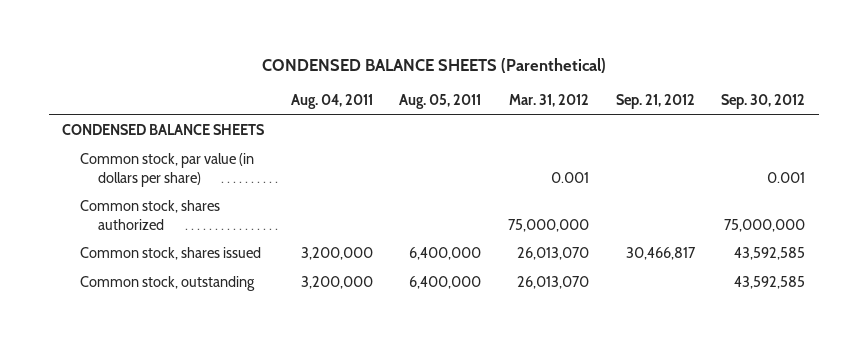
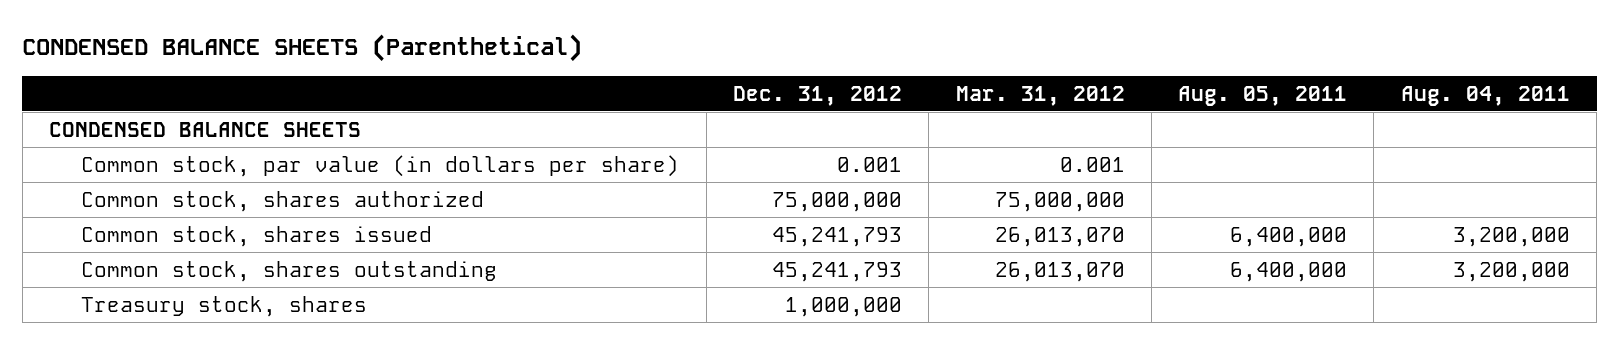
- | Aug. 04, 2011 | Aug. 05, 2011 | Mar. 31, 2012 | Sep. 21, 2012 | Sep. 30, 2012
+ | Dec. 31, 2012 | Mar. 31, 2012 | Aug. 05, 2011 | Aug. 04, 2011
- Common stock, outstanding | 3,200,000 | 6,400,000 | 26,013,070 | | 43,592,585
+ Common stock, shares outstanding | 45,241,793 | 26,013,070 | 6,400,000 | 3,200,000
+ Treasury stock, shares | 1,000,000 | | |

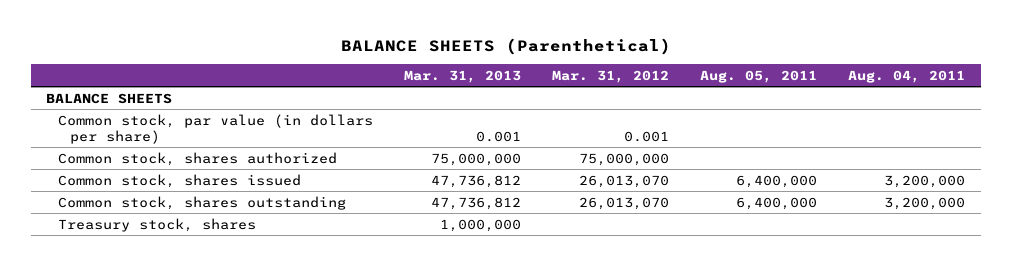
- CONDENSED BALANCE SHEETS (Parenthetical)
+ BALANCE SHEETS (Parenthetical)
- | Dec. 31, 2012 | Mar. 31, 2012 | Aug. 05, 2011 | Aug. 04, 2011
+ | Mar. 31, 2013 | Mar. 31, 2012 | Aug. 05, 2011 | Aug. 04, 2011
- CONDENSED BALANCE SHEETS
+ BALANCE SHEETS

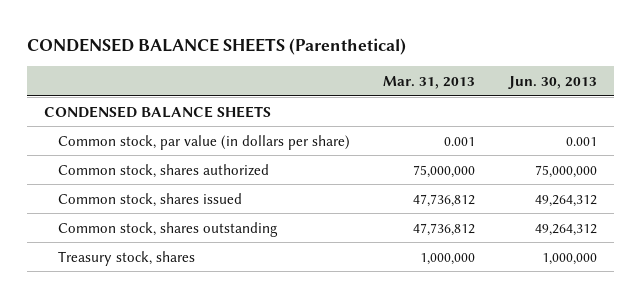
- BALANCE SHEETS (Parenthetical)
+ CONDENSED BALANCE SHEETS (Parenthetical)
- | Mar. 31, 2013 | Mar. 31, 2012 | Aug. 05, 2011 | Aug. 04, 2011
+ | Mar. 31, 2013 | Jun. 30, 2013
- BALANCE SHEETS
+ CONDENSED BALANCE SHEETS

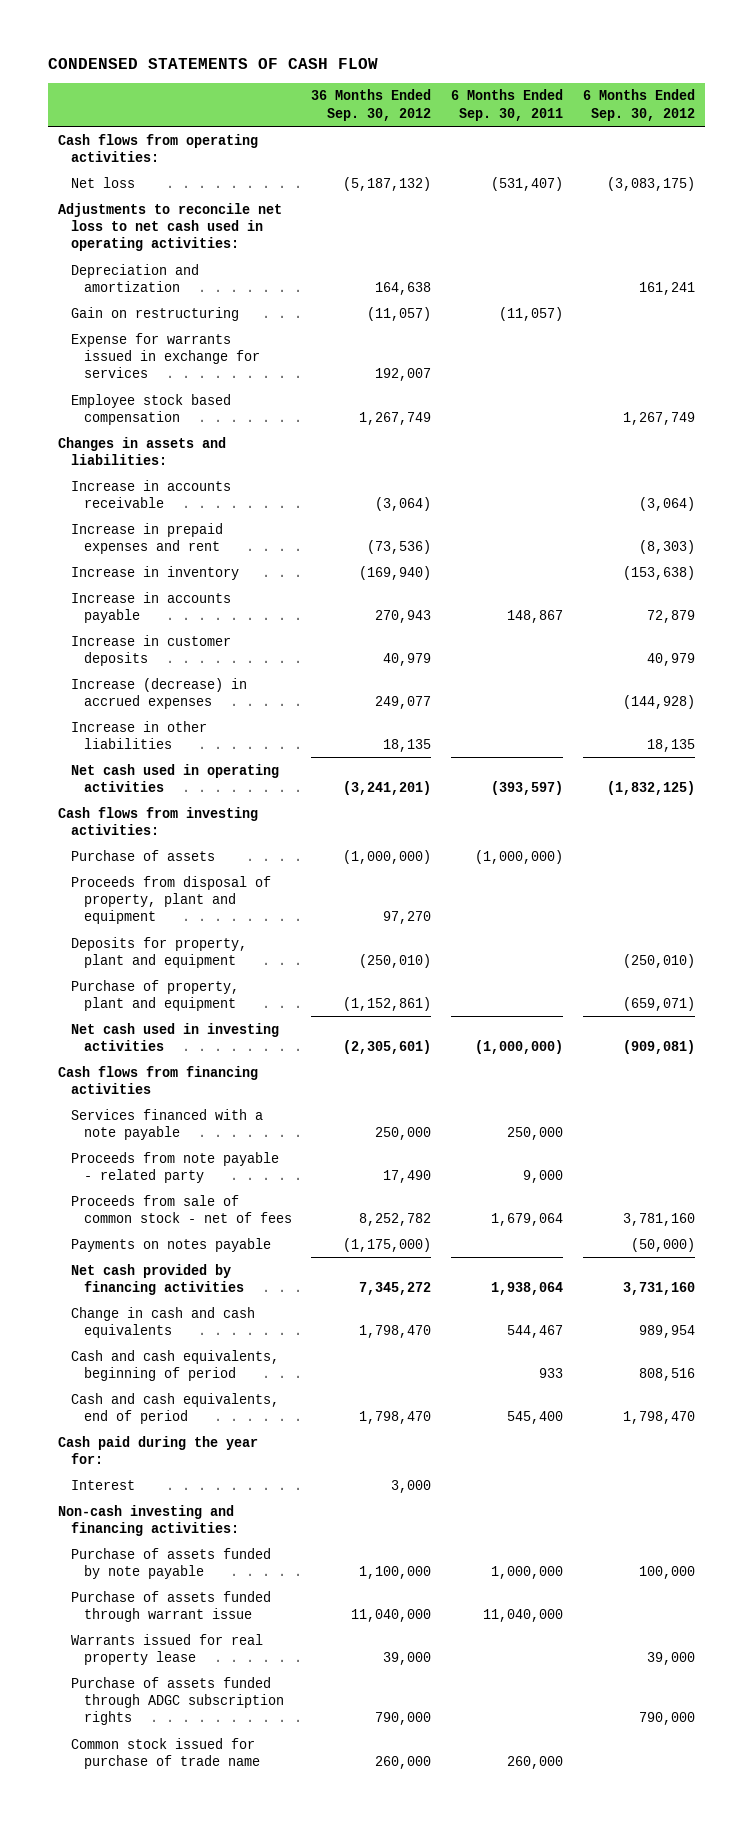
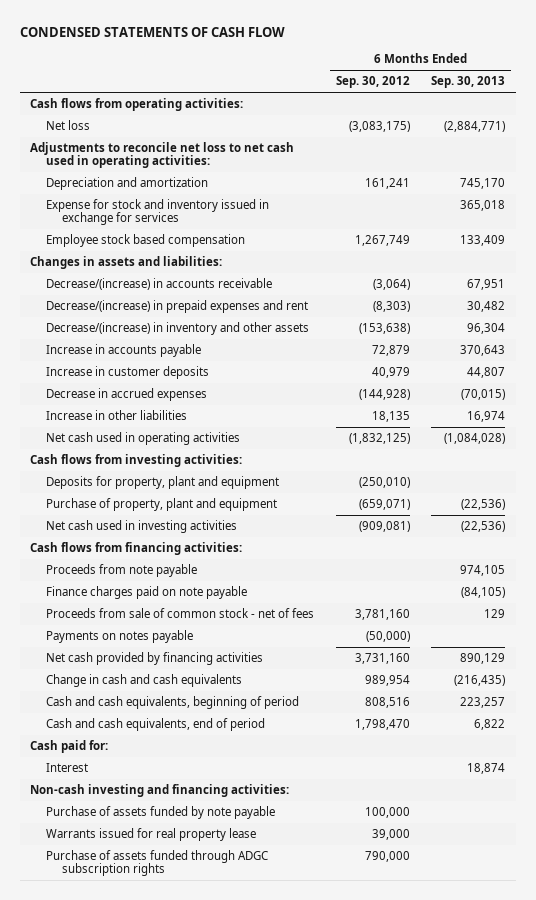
- | 36 Months Ended Sep. 30, 2012 | 6 Months Ended Sep. 30, 2011 | 6 Months Ended Sep. 30, 2012
+ | 6 Months Ended Sep. 30, 2012 | 6 Months Ended Sep. 30, 2013
- Gain on restructuring | (11,057) | (11,057) |
- Expense for warrants issued in exchange for services | 192,007 | |
+ Expense for stock and inventory issued in exchange for services | | 365,018
- Increase in accounts receivable | (3,064) | | (3,064)
- Increase in prepaid expenses and rent | (73,536) | | (8,303)
- Increase in inventory | (169,940) | | (153,638)
+ Decrease/(increase) in accounts receivable | (3,064) | 67,951
+ Decrease/(increase) in prepaid expenses and rent | (8,303) | 30,482
+ Decrease/(increase) in inventory and other assets | (153,638) | 96,304
- Increase (decrease) in accrued expenses | 249,077 | | (144,928)
+ Decrease in accrued expenses | (144,928) | (70,015)
- Purchase of assets | (1,000,000) | (1,000,000) |
- Proceeds from disposal of property, plant and equipment | 97,270 | |
- Cash flows from financing activities
- Services financed with a note payable | 250,000 | 250,000 |
- Proceeds from note payable - related party | 17,490 | 9,000 |
+ Cash flows from financing activities:
+ Proceeds from note payable | | 974,105
+ Finance charges paid on note payable | | (84,105)
- Cash paid during the year for:
+ Cash paid for:
- Purchase of assets funded through warrant issue | 11,040,000 | 11,040,000 |
- Common stock issued for purchase of trade name | 260,000 | 260,000 |

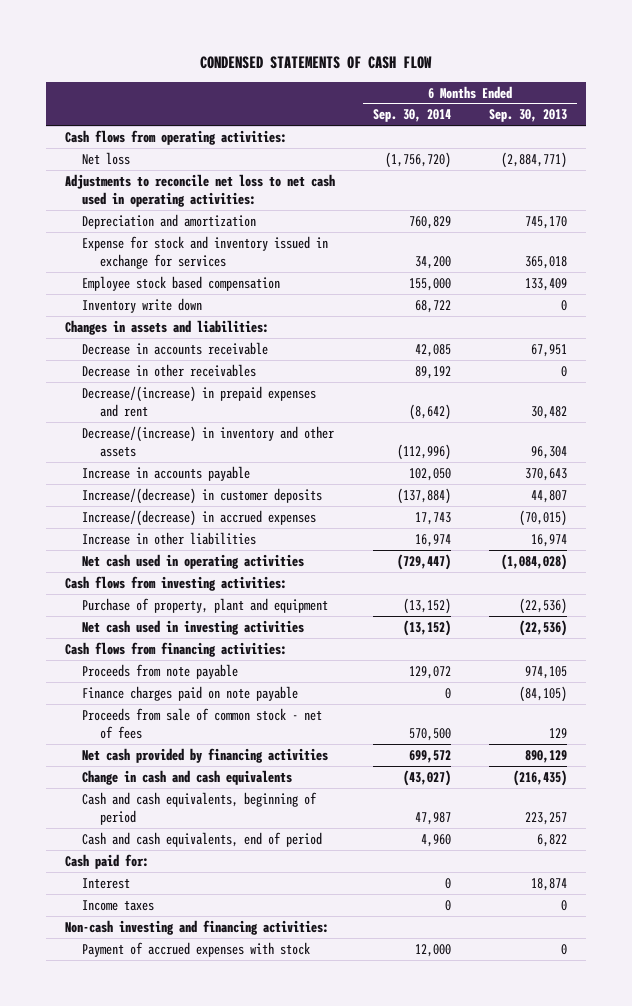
- | 6 Months Ended Sep. 30, 2012 | 6 Months Ended Sep. 30, 2013
+ | 6 Months Ended Sep. 30, 2014 | 6 Months Ended Sep. 30, 2013
+ Inventory write down | 68,722 | 0
- Decrease/(increase) in accounts receivable | (3,064) | 67,951
+ Decrease in accounts receivable | 42,085 | 67,951
+ Decrease in other receivables | 89,192 | 0
- Increase in customer deposits | 40,979 | 44,807
- Decrease in accrued expenses | (144,928) | (70,015)
+ Increase/(decrease) in customer deposits | (137,884) | 44,807
+ Increase/(decrease) in accrued expenses | 17,743 | (70,015)
- Deposits for property, plant and equipment | (250,010) |
- Payments on notes payable | (50,000) |
+ Income taxes | 0 | 0
- Purchase of assets funded by note payable | 100,000 |
- Warrants issued for real property lease | 39,000 |
- Purchase of assets funded through ADGC subscription rights | 790,000 |
+ Payment of accrued expenses with stock | 12,000 | 0

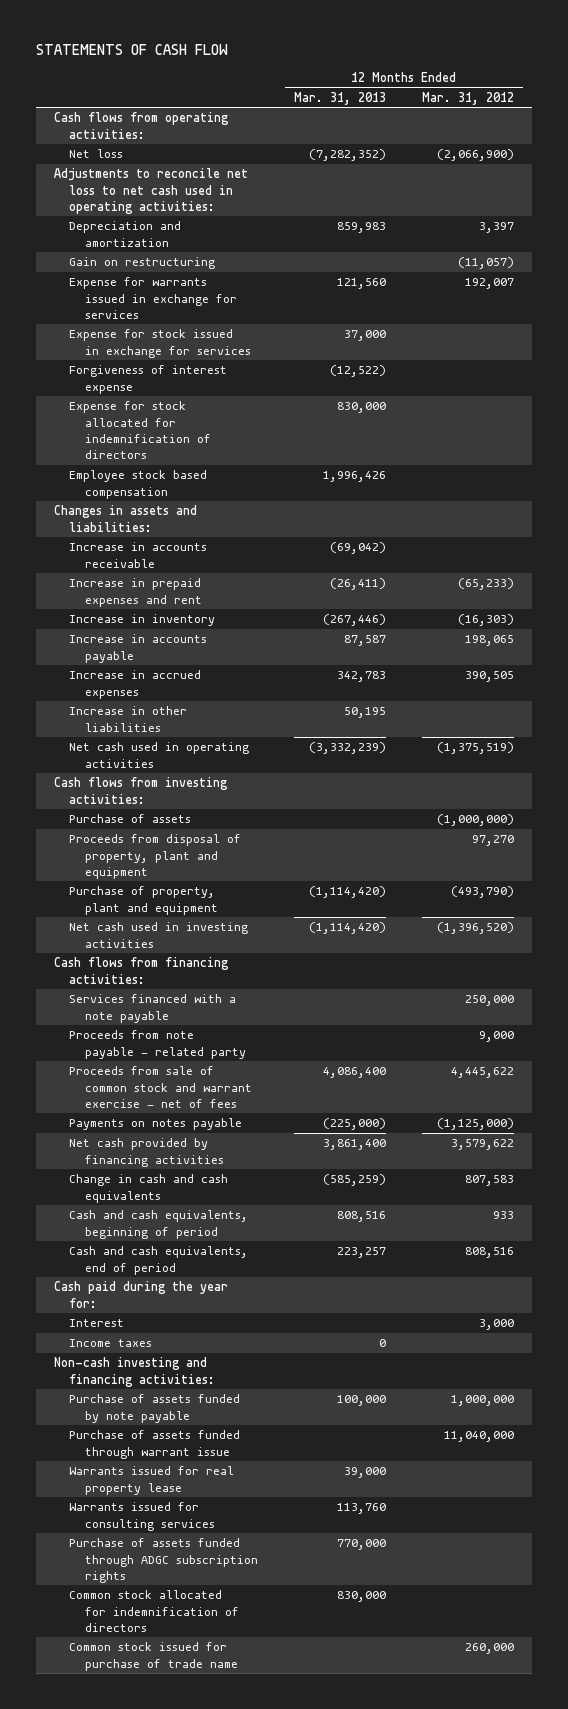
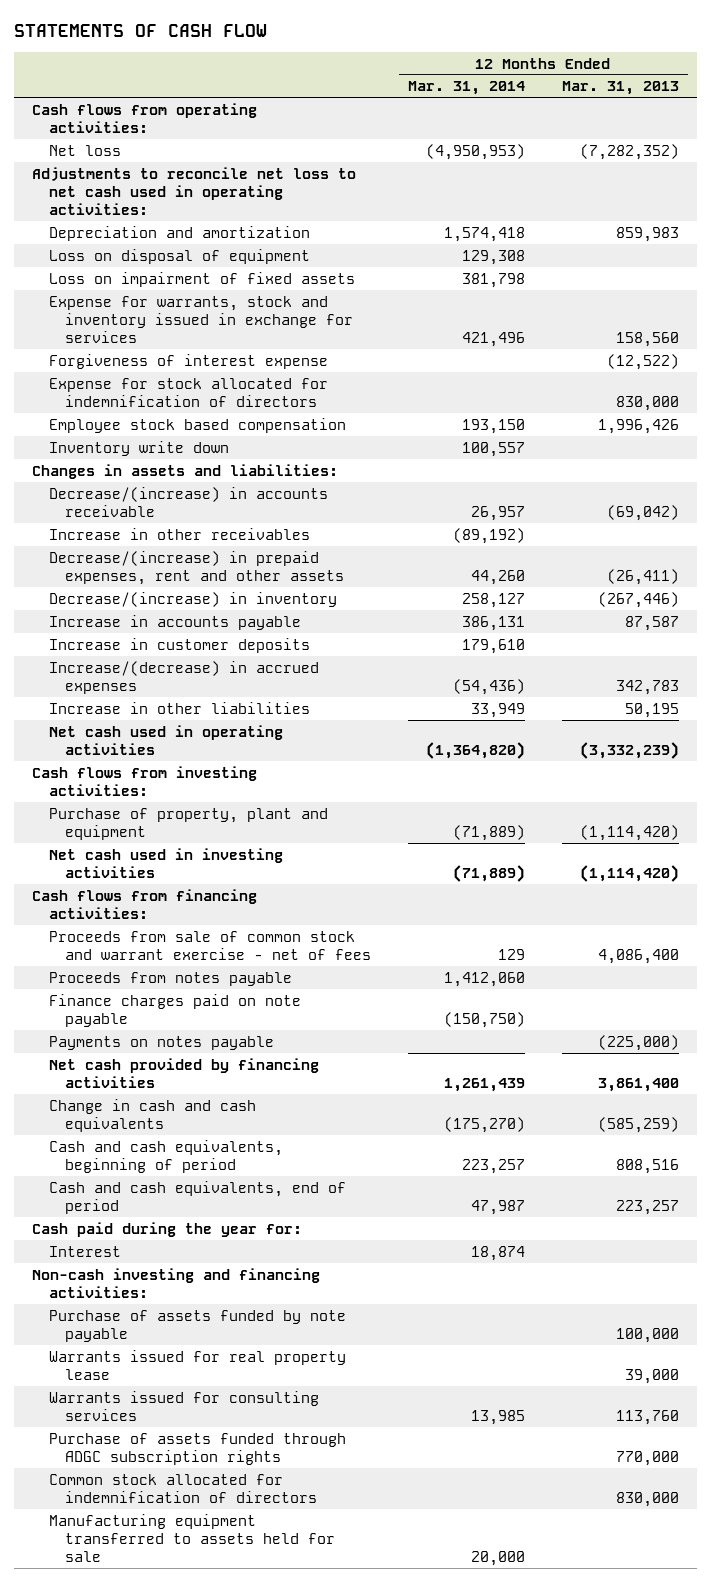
- | 12 Months Ended Mar. 31, 2013 | 12 Months Ended Mar. 31, 2012
+ | 12 Months Ended Mar. 31, 2014 | 12 Months Ended Mar. 31, 2013
- Gain on restructuring | | (11,057)
- Expense for warrants issued in exchange for services | 121,560 | 192,007
- Expense for stock issued in exchange for services | 37,000 |
+ Loss on disposal of equipment | 129,308 |
+ Loss on impairment of fixed assets | 381,798 |
+ Expense for warrants, stock and inventory issued in exchange for services | 421,496 | 158,560
+ Inventory write down | 100,557 |
- Increase in accounts receivable | (69,042) |
- Increase in prepaid expenses and rent | (26,411) | (65,233)
- Increase in inventory | (267,446) | (16,303)
+ Decrease/(increase) in accounts receivable | 26,957 | (69,042)
+ Increase in other receivables | (89,192) |
+ Decrease/(increase) in prepaid expenses, rent and other assets | 44,260 | (26,411)
+ Decrease/(increase) in inventory | 258,127 | (267,446)
- Increase in accrued expenses | 342,783 | 390,505
+ Increase in customer deposits | 179,610 |
+ Increase/(decrease) in accrued expenses | (54,436) | 342,783
- Purchase of assets | | (1,000,000)
- Proceeds from disposal of property, plant and equipment | | 97,270
- Services financed with a note payable | | 250,000
- Proceeds from note payable - related party | | 9,000
+ Proceeds from notes payable | 1,412,060 |
+ Finance charges paid on note payable | (150,750) |
- Income taxes | 0 |
- Purchase of assets funded through warrant issue | | 11,040,000
- Common stock issued for purchase of trade name | | 260,000
+ Manufacturing equipment transferred to assets held for sale | 20,000 |

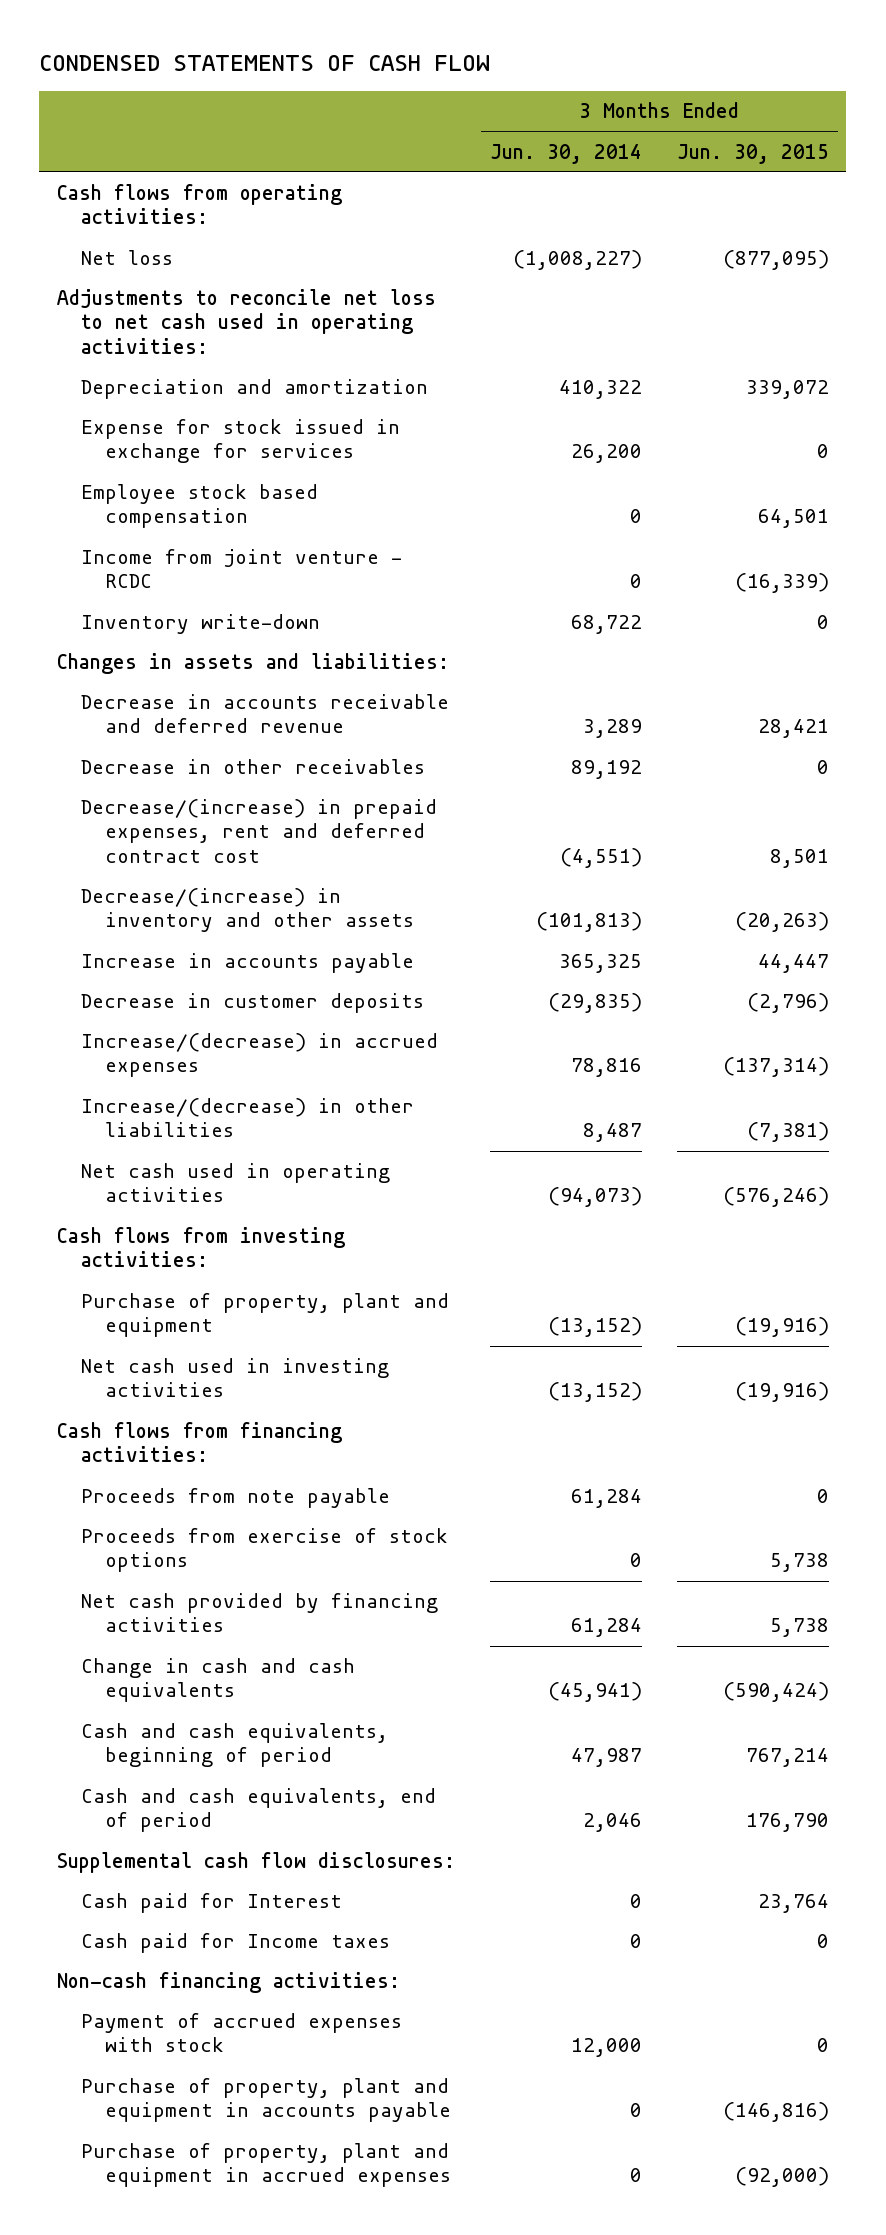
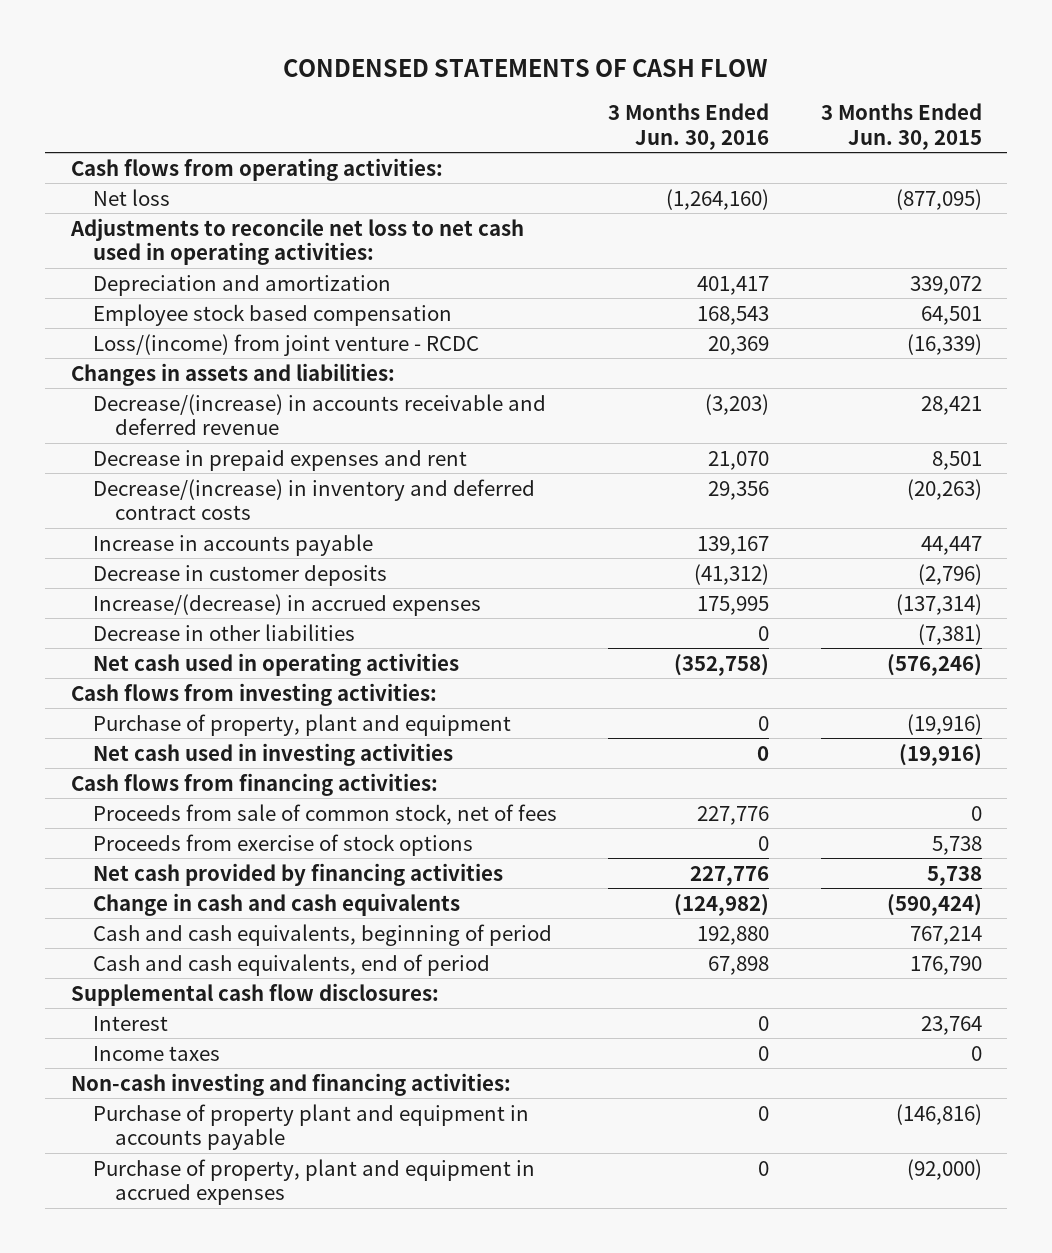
- | 3 Months Ended Jun. 30, 2014 | 3 Months Ended Jun. 30, 2015
+ | 3 Months Ended Jun. 30, 2016 | 3 Months Ended Jun. 30, 2015
- Expense for stock issued in exchange for services | 26,200 | 0
- Income from joint venture - RCDC | 0 | (16,339)
- Inventory write-down | 68,722 | 0
+ Loss/(income) from joint venture - RCDC | 20,369 | (16,339)
- Decrease in accounts receivable and deferred revenue | 3,289 | 28,421
- Decrease in other receivables | 89,192 | 0
- Decrease/(increase) in prepaid expenses, rent and deferred contract cost | (4,551) | 8,501
- Decrease/(increase) in inventory and other assets | (101,813) | (20,263)
+ Decrease/(increase) in accounts receivable and deferred revenue | (3,203) | 28,421
+ Decrease in prepaid expenses and rent | 21,070 | 8,501
+ Decrease/(increase) in inventory and deferred contract costs | 29,356 | (20,263)
- Increase/(decrease) in other liabilities | 8,487 | (7,381)
+ Decrease in other liabilities | 0 | (7,381)
- Proceeds from note payable | 61,284 | 0
+ Proceeds from sale of common stock, net of fees | 227,776 | 0
- Cash paid for Interest | 0 | 23,764
- Cash paid for Income taxes | 0 | 0
- Non-cash financing activities:
- Payment of accrued expenses with stock | 12,000 | 0
- Purchase of property, plant and equipment in accounts payable | 0 | (146,816)
+ Interest | 0 | 23,764
+ Income taxes | 0 | 0
+ Non-cash investing and financing activities:
+ Purchase of property plant and equipment in accounts payable | 0 | (146,816)

